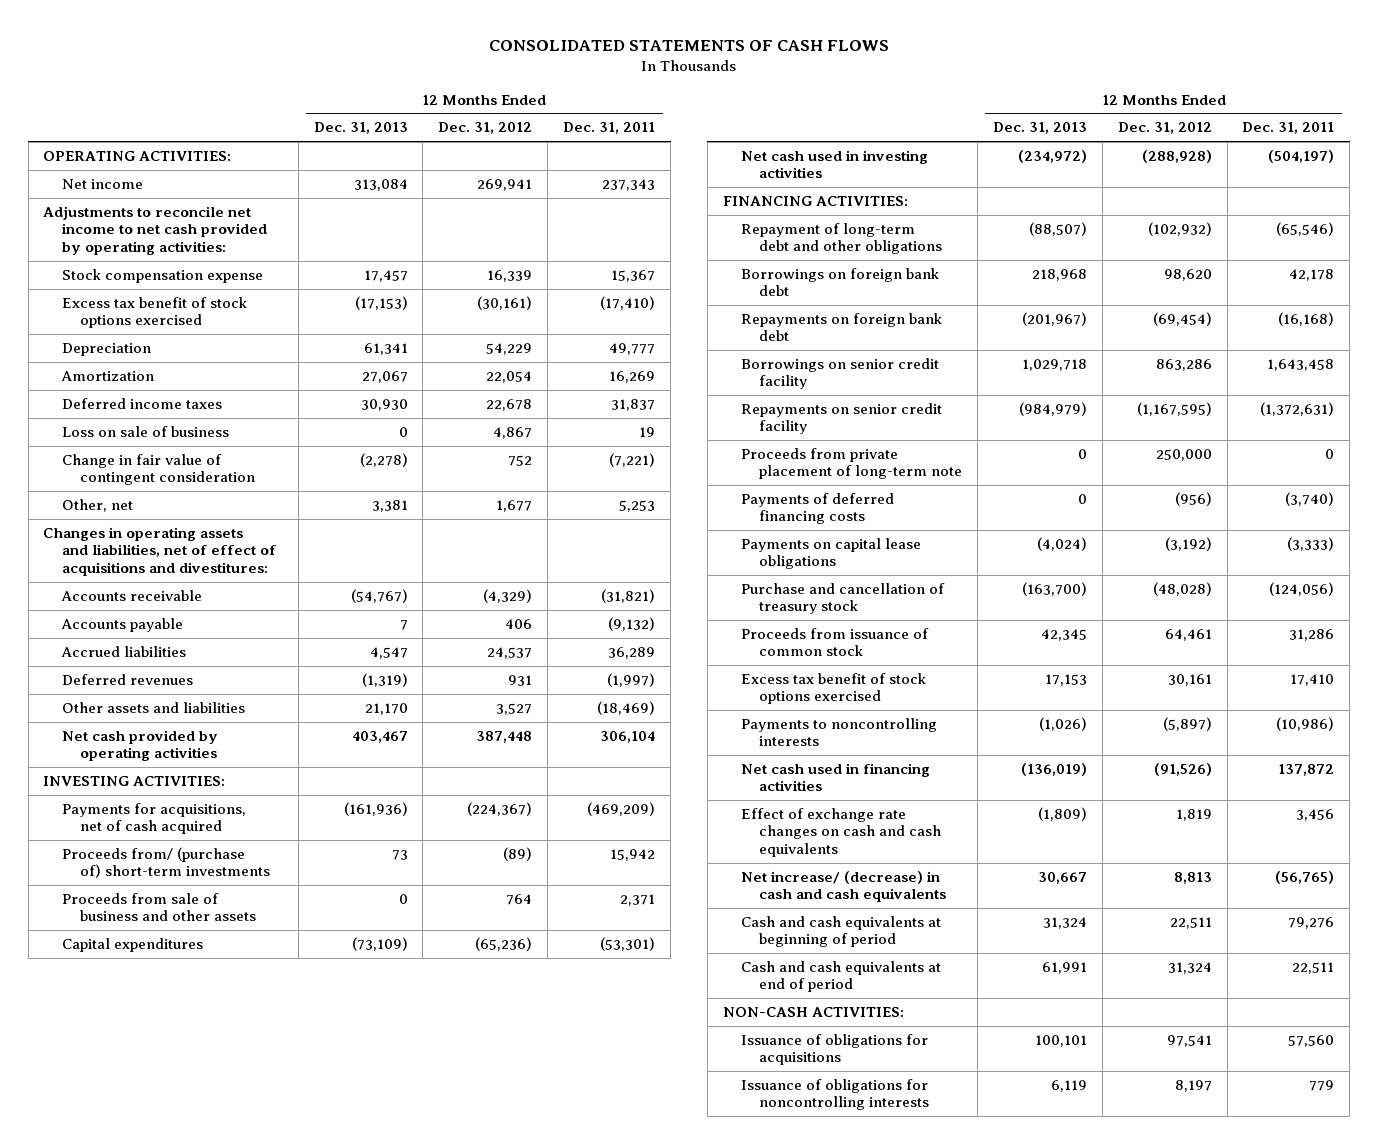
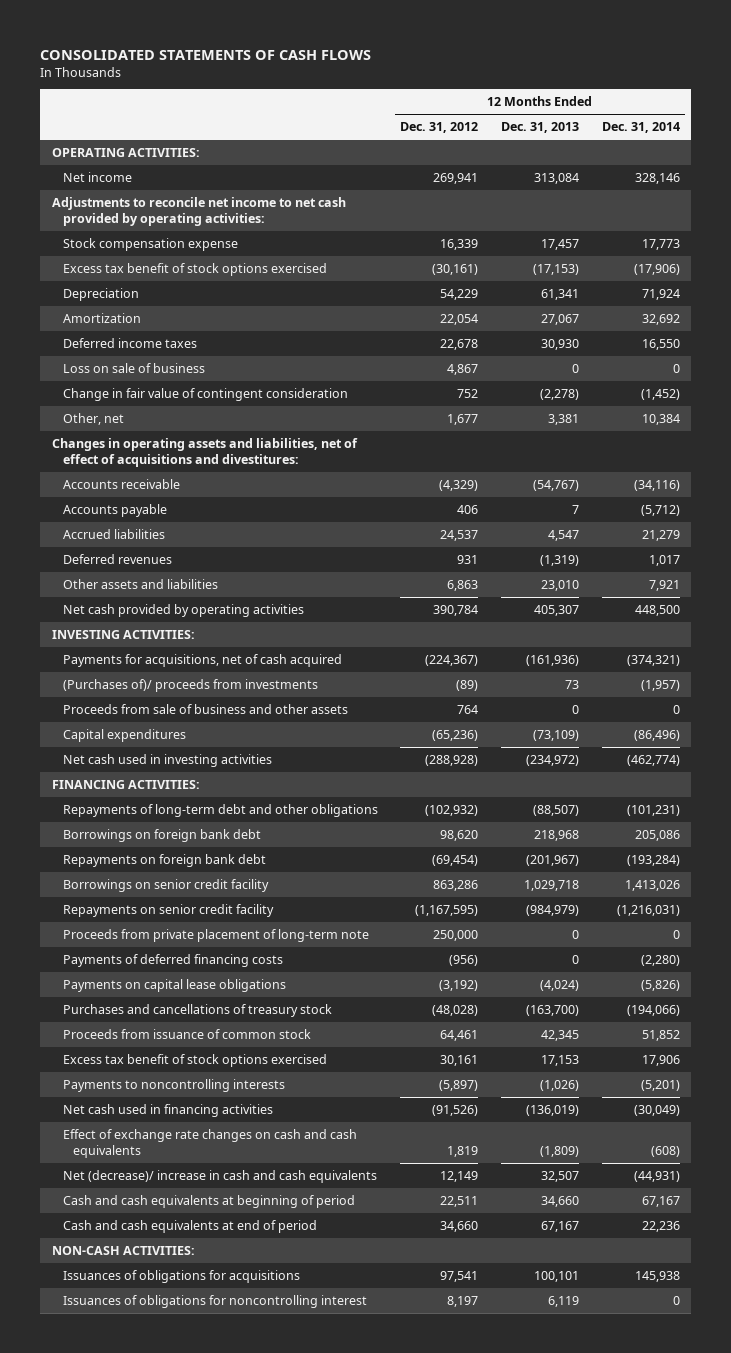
- | 12 Months Ended Dec. 31, 2013 | 12 Months Ended Dec. 31, 2012 | 12 Months Ended Dec. 31, 2011
+ | 12 Months Ended Dec. 31, 2012 | 12 Months Ended Dec. 31, 2013 | 12 Months Ended Dec. 31, 2014
- Other assets and liabilities | 21,170 | 3,527 | (18,469)
- Net cash provided by operating activities | 403,467 | 387,448 | 306,104
+ Other assets and liabilities | 6,863 | 23,010 | 7,921
+ Net cash provided by operating activities | 390,784 | 405,307 | 448,500
- Proceeds from/ (purchase of) short-term investments | 73 | (89) | 15,942
+ (Purchases of)/ proceeds from investments | (89) | 73 | (1,957)
- Repayment of long-term debt and other obligations | (88,507) | (102,932) | (65,546)
+ Repayments of long-term debt and other obligations | (102,932) | (88,507) | (101,231)
- Purchase and cancellation of treasury stock | (163,700) | (48,028) | (124,056)
+ Purchases and cancellations of treasury stock | (48,028) | (163,700) | (194,066)
- Net increase/ (decrease) in cash and cash equivalents | 30,667 | 8,813 | (56,765)
- Cash and cash equivalents at beginning of period | 31,324 | 22,511 | 79,276
- Cash and cash equivalents at end of period | 61,991 | 31,324 | 22,511
+ Net (decrease)/ increase in cash and cash equivalents | 12,149 | 32,507 | (44,931)
+ Cash and cash equivalents at beginning of period | 22,511 | 34,660 | 67,167
+ Cash and cash equivalents at end of period | 34,660 | 67,167 | 22,236
- Issuance of obligations for acquisitions | 100,101 | 97,541 | 57,560
- Issuance of obligations for noncontrolling interests | 6,119 | 8,197 | 779
+ Issuances of obligations for acquisitions | 97,541 | 100,101 | 145,938
+ Issuances of obligations for noncontrolling interest | 8,197 | 6,119 | 0

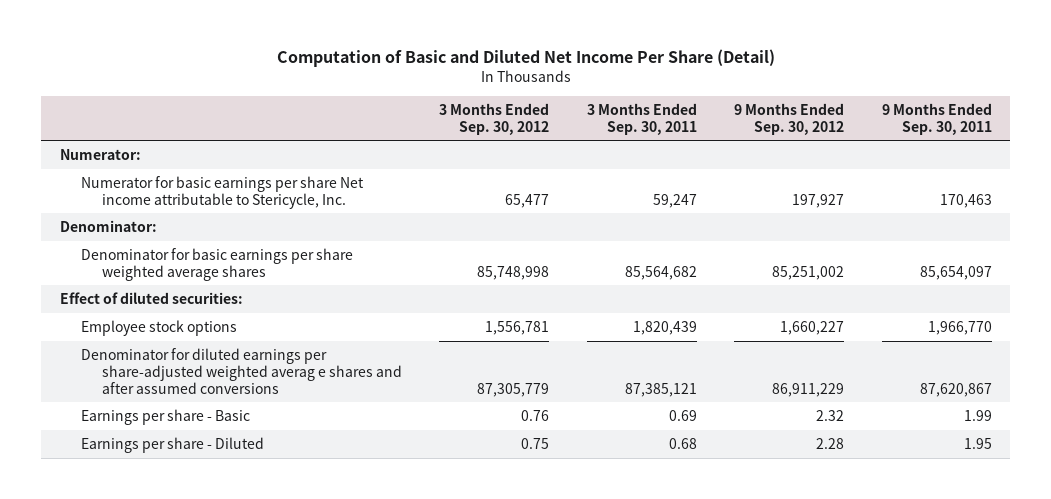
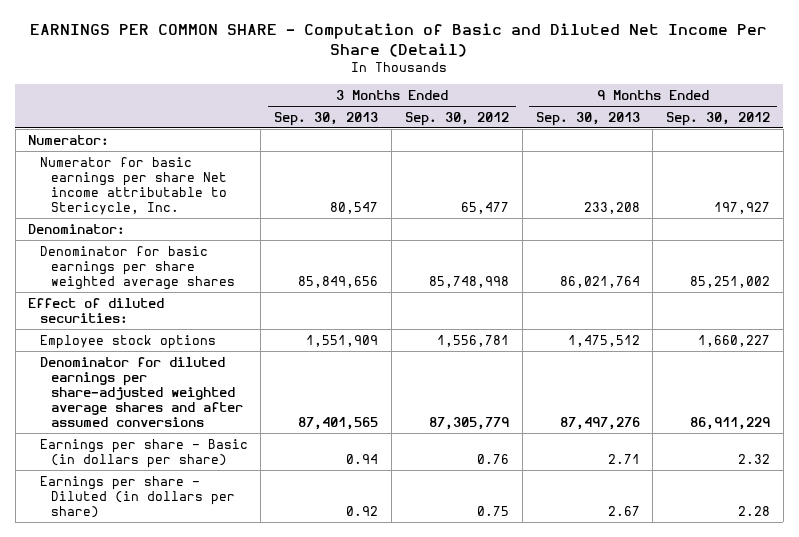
- Computation of Basic and Diluted Net Income Per Share (Detail)
+ EARNINGS PER COMMON SHARE - Computation of Basic and Diluted Net Income Per Share (Detail)
- | 3 Months Ended Sep. 30, 2012 | 3 Months Ended Sep. 30, 2011 | 9 Months Ended Sep. 30, 2012 | 9 Months Ended Sep. 30, 2011
+ | 3 Months Ended Sep. 30, 2013 | 3 Months Ended Sep. 30, 2012 | 9 Months Ended Sep. 30, 2013 | 9 Months Ended Sep. 30, 2012
- Denominator for diluted earnings per share-adjusted weighted averag e shares and after assumed conversions | 87,305,779 | 87,385,121 | 86,911,229 | 87,620,867
- Earnings per share - Basic | 0.76 | 0.69 | 2.32 | 1.99
- Earnings per share - Diluted | 0.75 | 0.68 | 2.28 | 1.95
+ Denominator for diluted earnings per share-adjusted weighted average shares and after assumed conversions | 87,401,565 | 87,305,779 | 87,497,276 | 86,911,229
+ Earnings per share - Basic (in dollars per share) | 0.94 | 0.76 | 2.71 | 2.32
+ Earnings per share - Diluted (in dollars per share) | 0.92 | 0.75 | 2.67 | 2.28

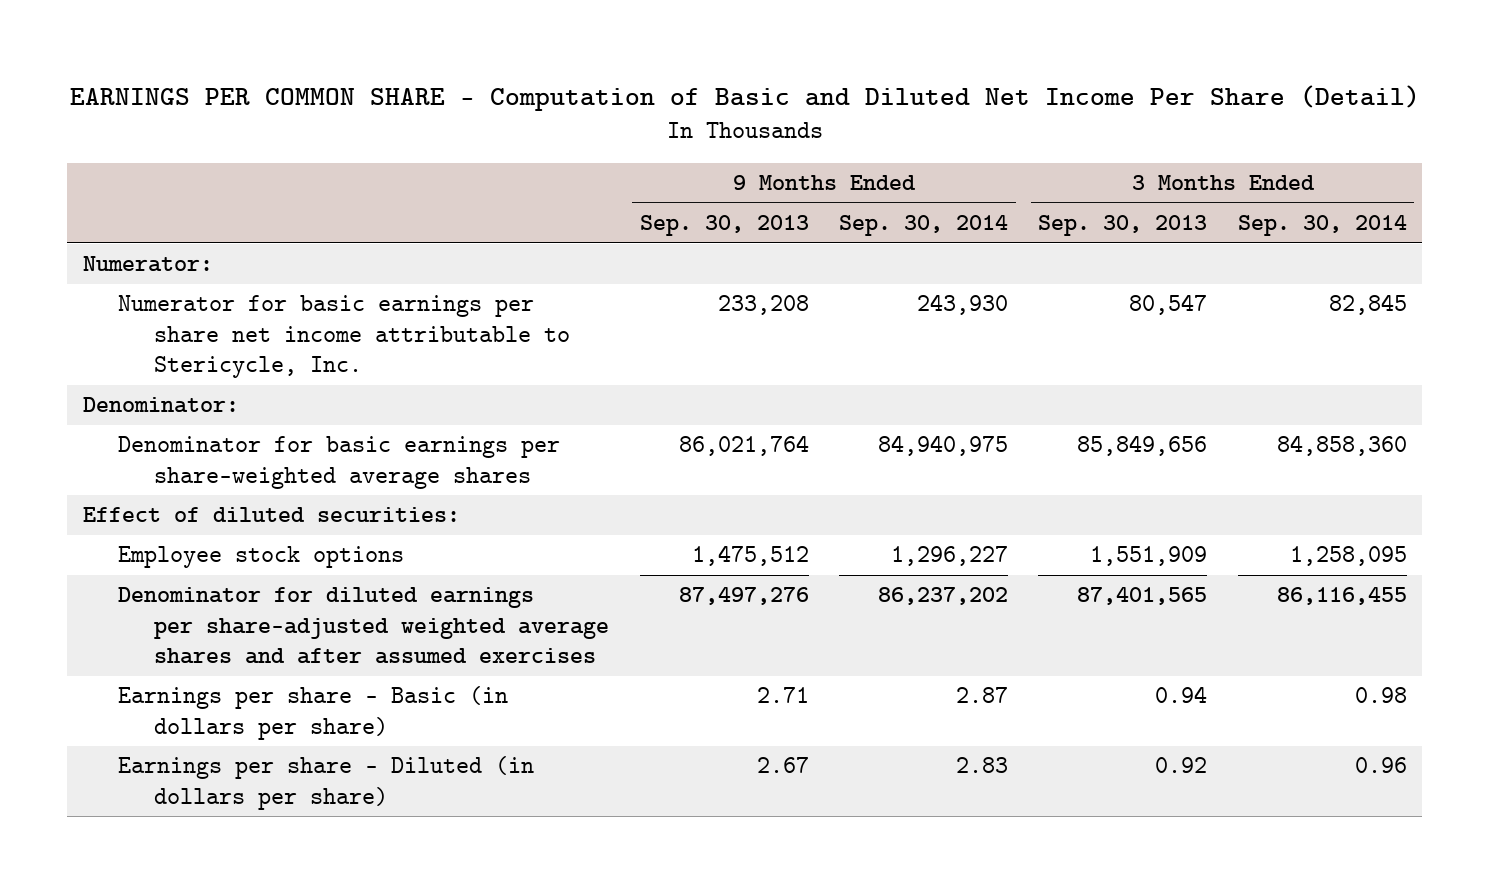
- | 3 Months Ended Sep. 30, 2013 | 3 Months Ended Sep. 30, 2012 | 9 Months Ended Sep. 30, 2013 | 9 Months Ended Sep. 30, 2012
+ | 9 Months Ended Sep. 30, 2013 | 9 Months Ended Sep. 30, 2014 | 3 Months Ended Sep. 30, 2013 | 3 Months Ended Sep. 30, 2014
- Numerator for basic earnings per share Net income attributable to Stericycle, Inc. | 80,547 | 65,477 | 233,208 | 197,927
+ Numerator for basic earnings per share net income attributable to Stericycle, Inc. | 233,208 | 243,930 | 80,547 | 82,845
- Denominator for basic earnings per share weighted average shares | 85,849,656 | 85,748,998 | 86,021,764 | 85,251,002
+ Denominator for basic earnings per share-weighted average shares | 86,021,764 | 84,940,975 | 85,849,656 | 84,858,360
- Denominator for diluted earnings per share-adjusted weighted average shares and after assumed conversions | 87,401,565 | 87,305,779 | 87,497,276 | 86,911,229
+ Denominator for diluted earnings per share-adjusted weighted average shares and after assumed exercises | 87,497,276 | 86,237,202 | 87,401,565 | 86,116,455

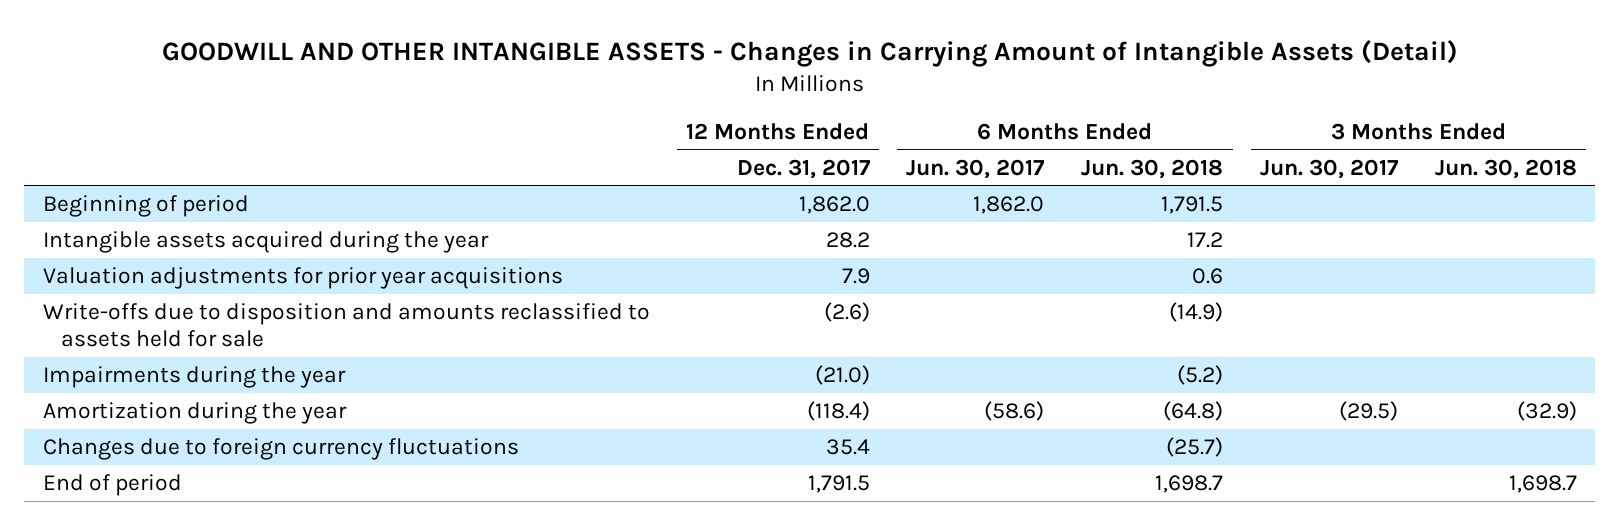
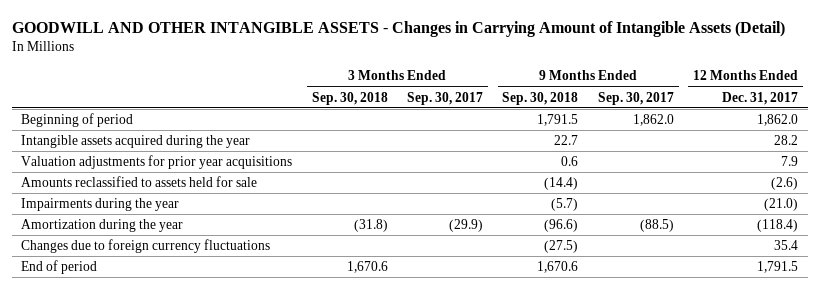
- | 12 Months Ended Dec. 31, 2017 | 6 Months Ended Jun. 30, 2017 | 6 Months Ended Jun. 30, 2018 | 3 Months Ended Jun. 30, 2017 | 3 Months Ended Jun. 30, 2018
+ | 3 Months Ended Sep. 30, 2018 | 3 Months Ended Sep. 30, 2017 | 9 Months Ended Sep. 30, 2018 | 9 Months Ended Sep. 30, 2017 | 12 Months Ended Dec. 31, 2017
- Write-offs due to disposition and amounts reclassified to assets held for sale | (2.6) | | (14.9) | |
+ Amounts reclassified to assets held for sale | | | (14.4) | | (2.6)

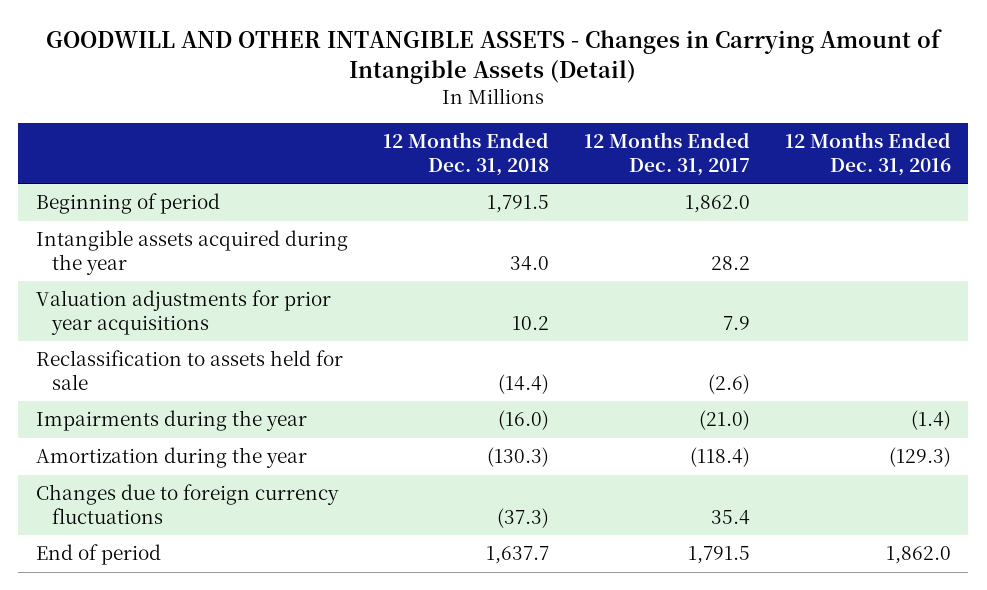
- | 3 Months Ended Sep. 30, 2018 | 3 Months Ended Sep. 30, 2017 | 9 Months Ended Sep. 30, 2018 | 9 Months Ended Sep. 30, 2017 | 12 Months Ended Dec. 31, 2017
+ | 12 Months Ended Dec. 31, 2018 | 12 Months Ended Dec. 31, 2017 | 12 Months Ended Dec. 31, 2016
- Amounts reclassified to assets held for sale | | | (14.4) | | (2.6)
+ Reclassification to assets held for sale | (14.4) | (2.6) |

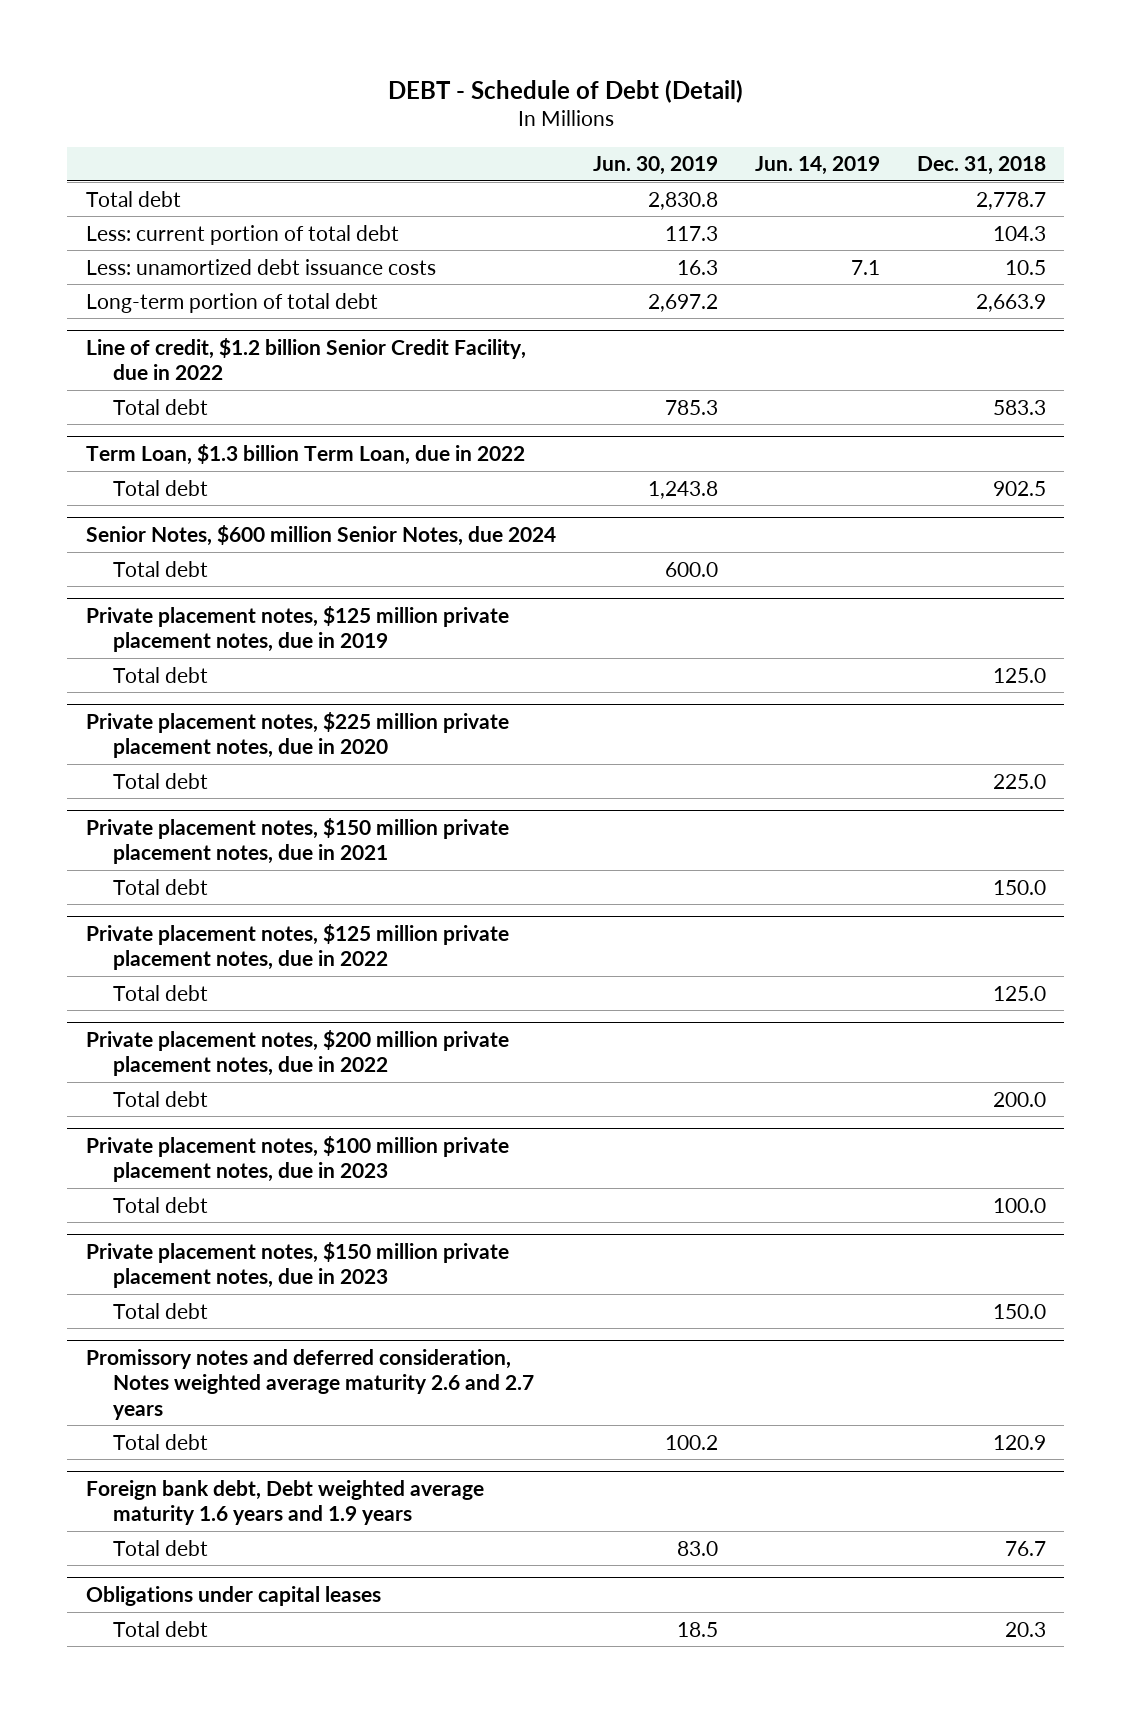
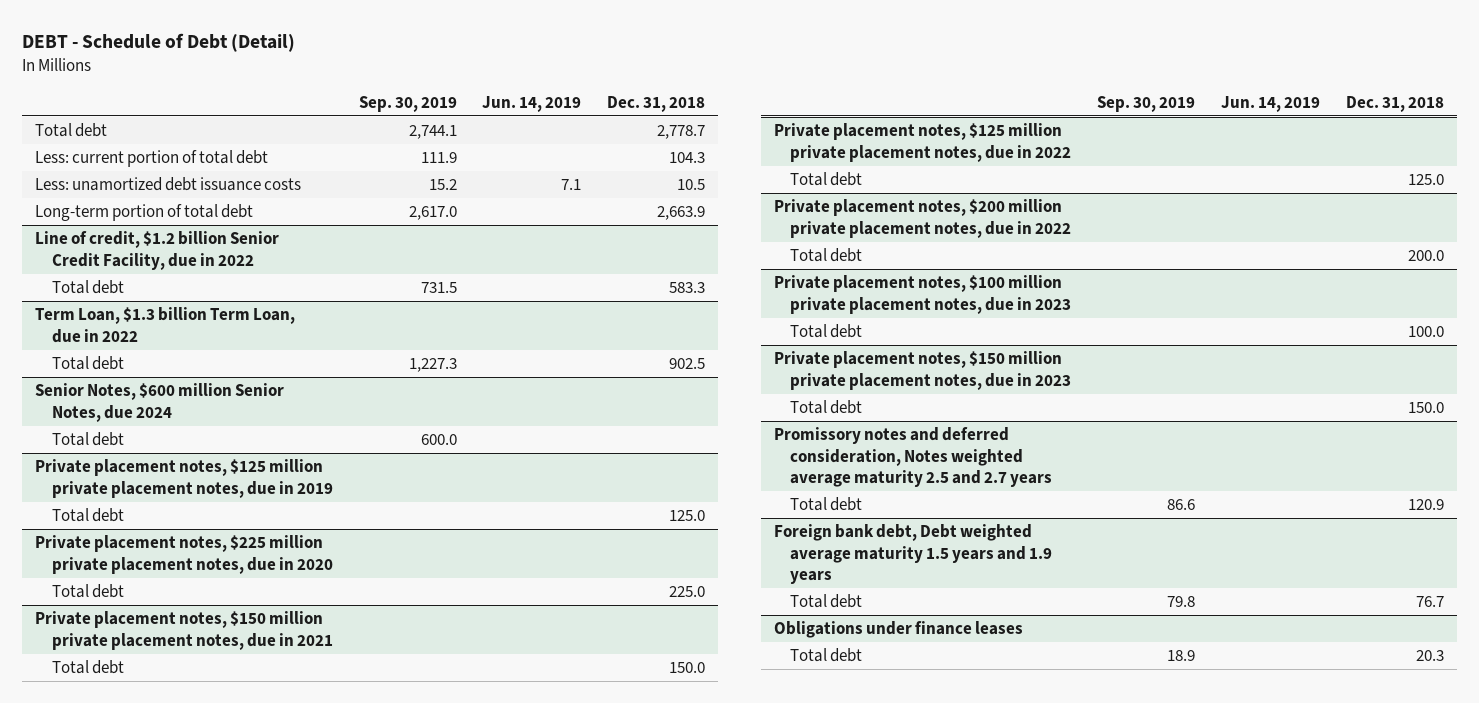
- | Jun. 30, 2019 | Jun. 14, 2019 | Dec. 31, 2018
+ | Sep. 30, 2019 | Jun. 14, 2019 | Dec. 31, 2018
- Promissory notes and deferred consideration, Notes weighted average maturity 2.6 and 2.7 years
+ Promissory notes and deferred consideration, Notes weighted average maturity 2.5 and 2.7 years
- Foreign bank debt, Debt weighted average maturity 1.6 years and 1.9 years
+ Foreign bank debt, Debt weighted average maturity 1.5 years and 1.9 years
- Obligations under capital leases
+ Obligations under finance leases

